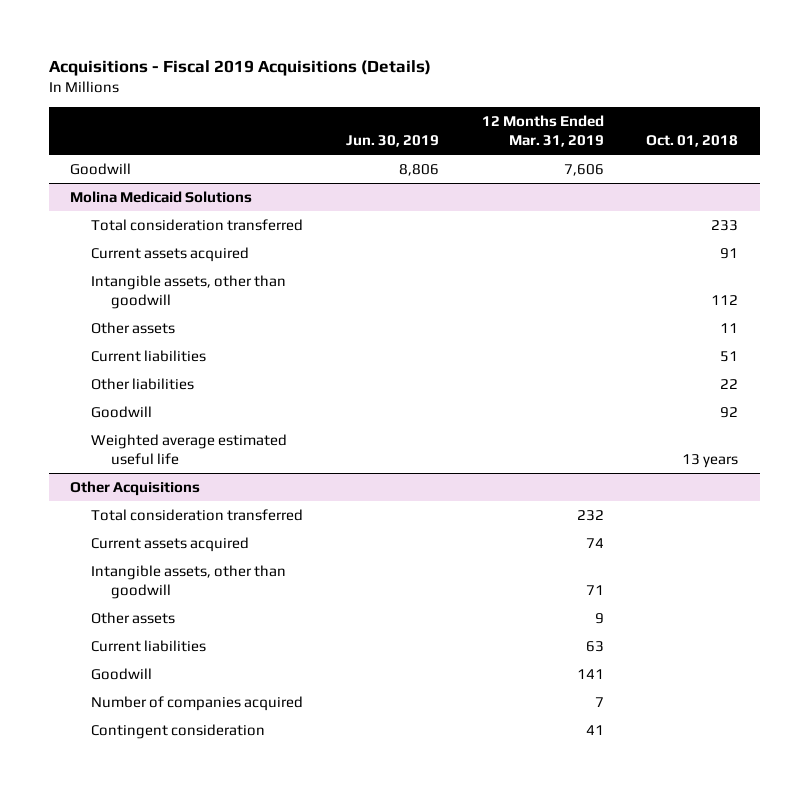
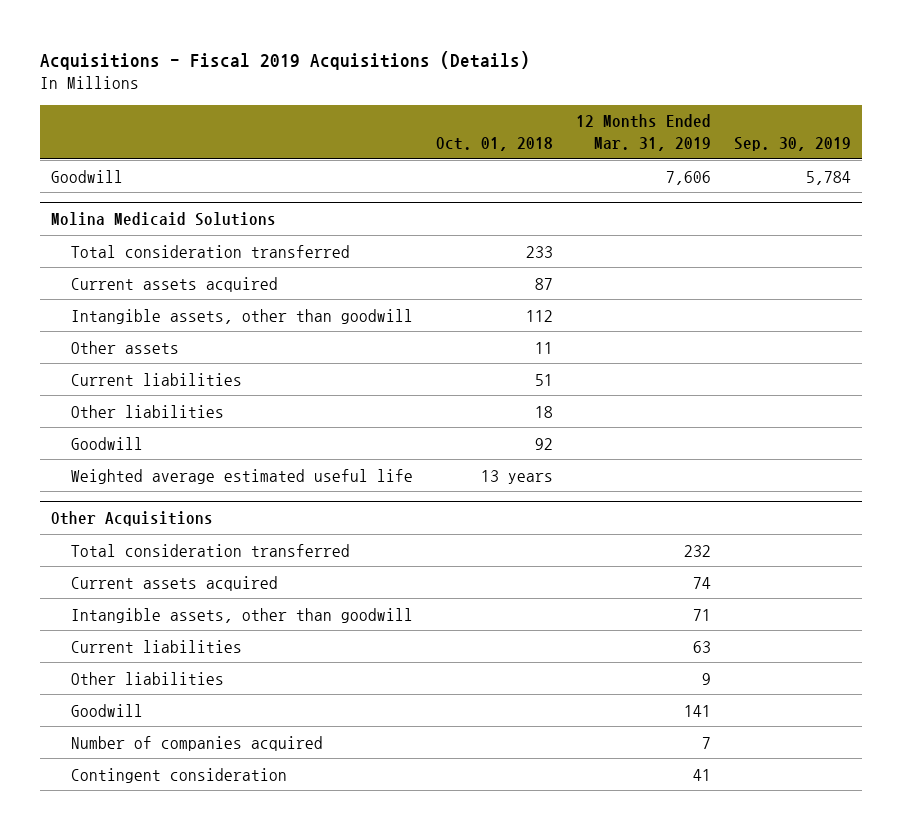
- | Jun. 30, 2019 | 12 Months Ended Mar. 31, 2019 | Oct. 01, 2018
+ | Oct. 01, 2018 | 12 Months Ended Mar. 31, 2019 | Sep. 30, 2019
@ Molina Medicaid Solutions
- Current assets acquired | | | 91
+ Current assets acquired | 87 | |
- Other liabilities | | | 22
+ Other liabilities | 18 | |
@ Other Acquisitions
- Other assets | | 9 |
+ Other liabilities | | 9 |

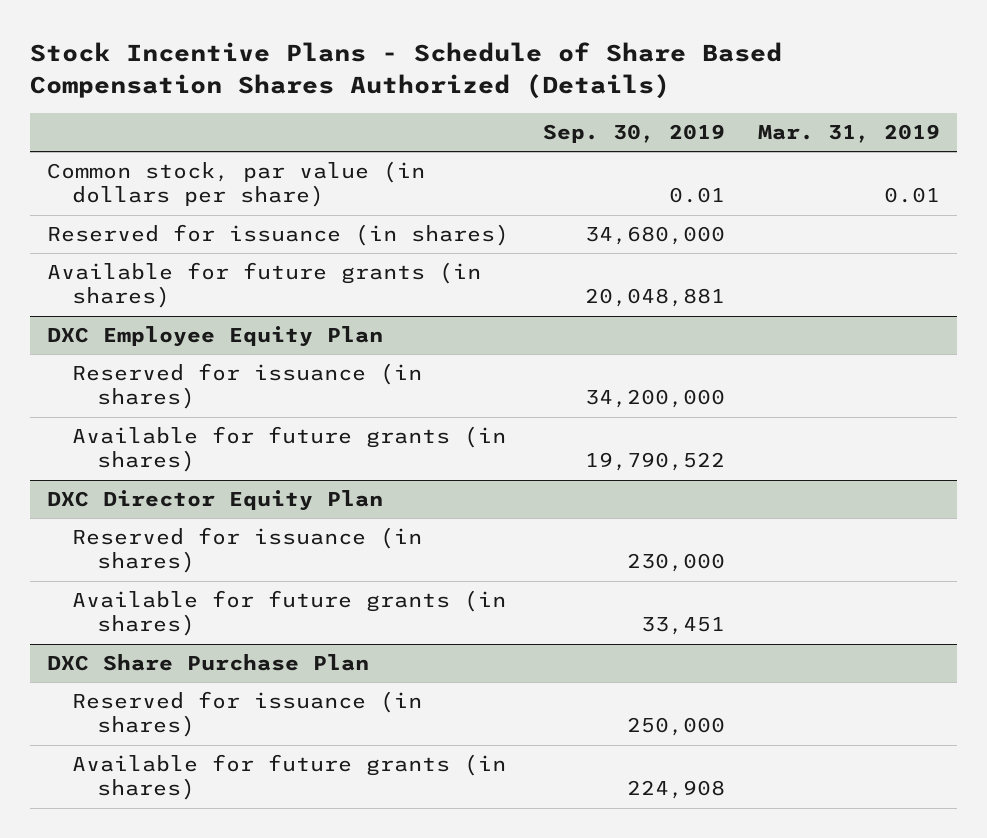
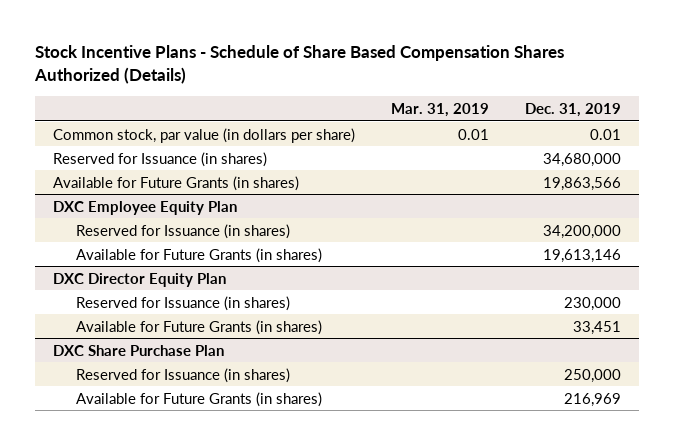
- | Sep. 30, 2019 | Mar. 31, 2019
+ | Mar. 31, 2019 | Dec. 31, 2019
- Reserved for issuance (in shares) | 34,680,000 |
- Available for future grants (in shares) | 20,048,881 |
+ Reserved for Issuance (in shares) | | 34,680,000
+ Available for Future Grants (in shares) | | 19,863,566
@ DXC Employee Equity Plan
- Reserved for issuance (in shares) | 34,200,000 |
- Available for future grants (in shares) | 19,790,522 |
+ Reserved for Issuance (in shares) | | 34,200,000
+ Available for Future Grants (in shares) | | 19,613,146
@ DXC Director Equity Plan
- Reserved for issuance (in shares) | 230,000 |
- Available for future grants (in shares) | 33,451 |
+ Reserved for Issuance (in shares) | | 230,000
+ Available for Future Grants (in shares) | | 33,451
@ DXC Share Purchase Plan
- Reserved for issuance (in shares) | 250,000 |
- Available for future grants (in shares) | 224,908 |
+ Reserved for Issuance (in shares) | | 250,000
+ Available for Future Grants (in shares) | | 216,969

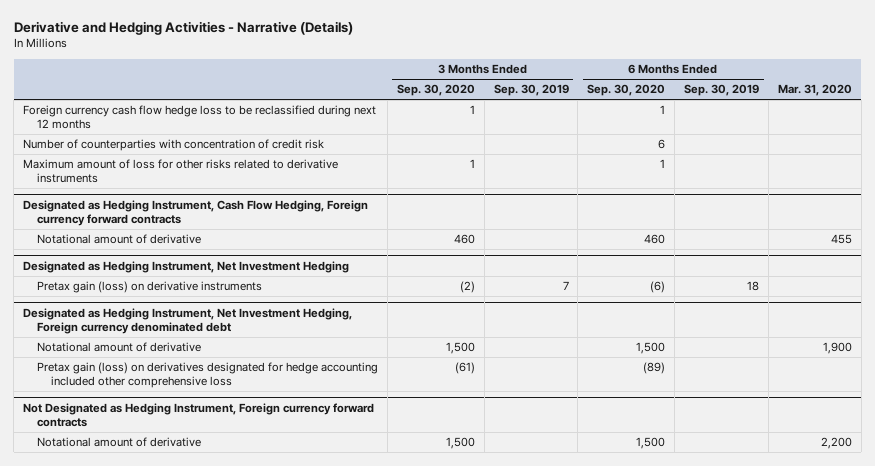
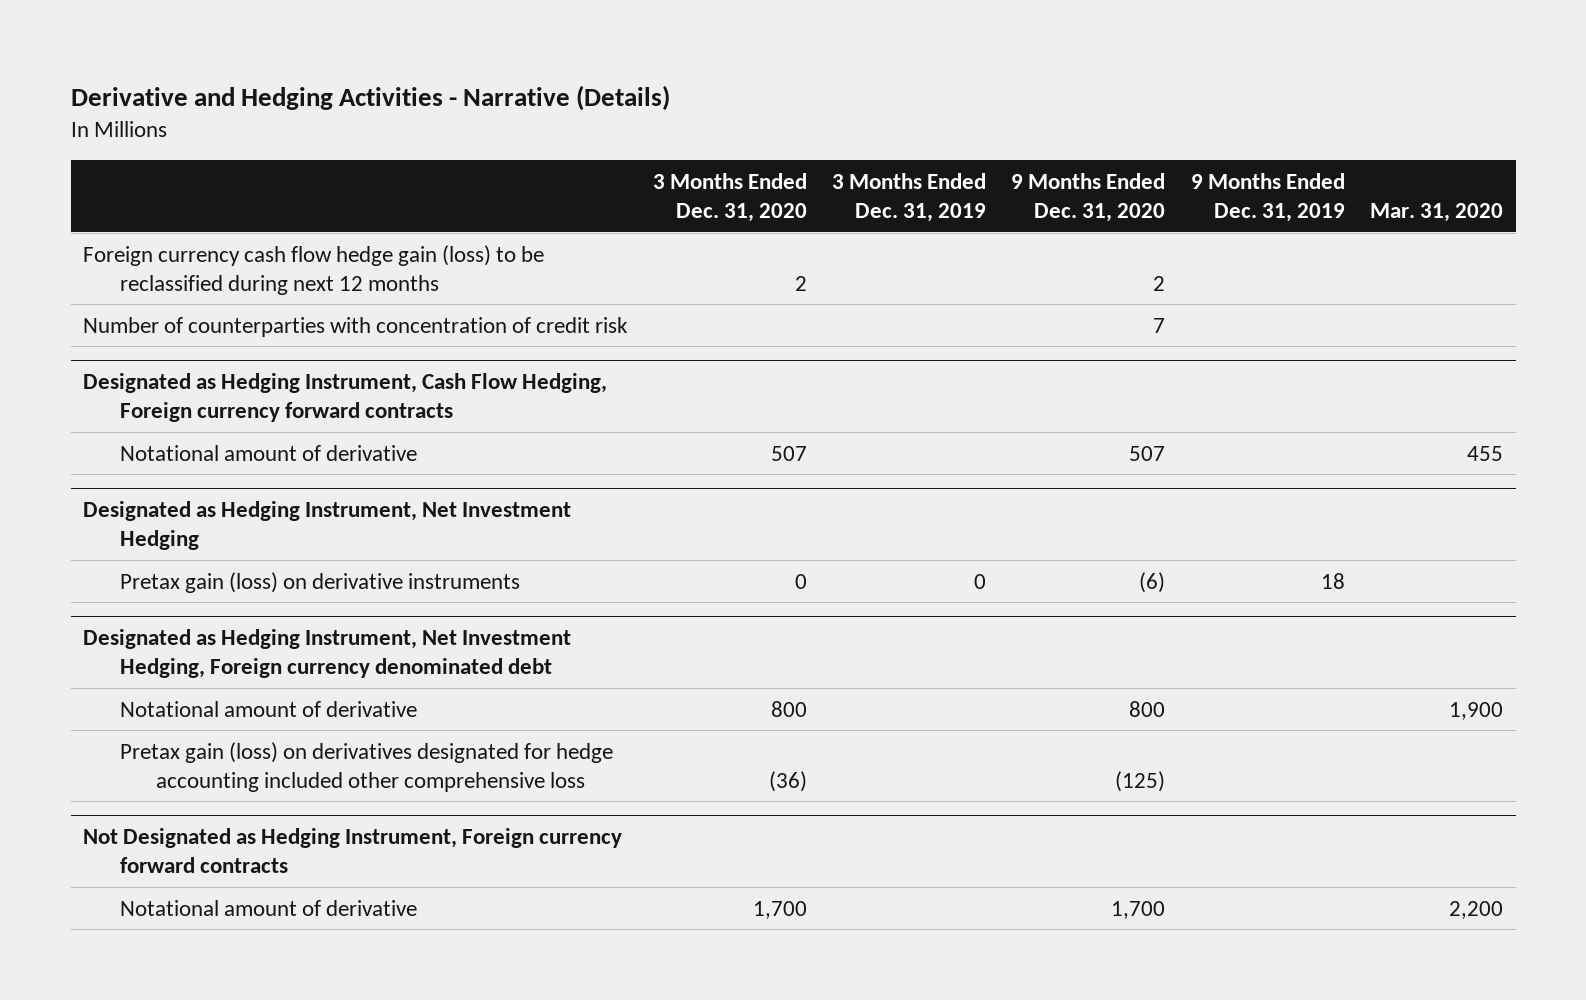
- | 3 Months Ended Sep. 30, 2020 | 3 Months Ended Sep. 30, 2019 | 6 Months Ended Sep. 30, 2020 | 6 Months Ended Sep. 30, 2019 | Mar. 31, 2020
+ | 3 Months Ended Dec. 31, 2020 | 3 Months Ended Dec. 31, 2019 | 9 Months Ended Dec. 31, 2020 | 9 Months Ended Dec. 31, 2019 | Mar. 31, 2020
- Foreign currency cash flow hedge loss to be reclassified during next 12 months | 1 | | 1 | |
+ Foreign currency cash flow hedge gain (loss) to be reclassified during next 12 months | 2 | | 2 | |
- Maximum amount of loss for other risks related to derivative instruments | 1 | | 1 | |

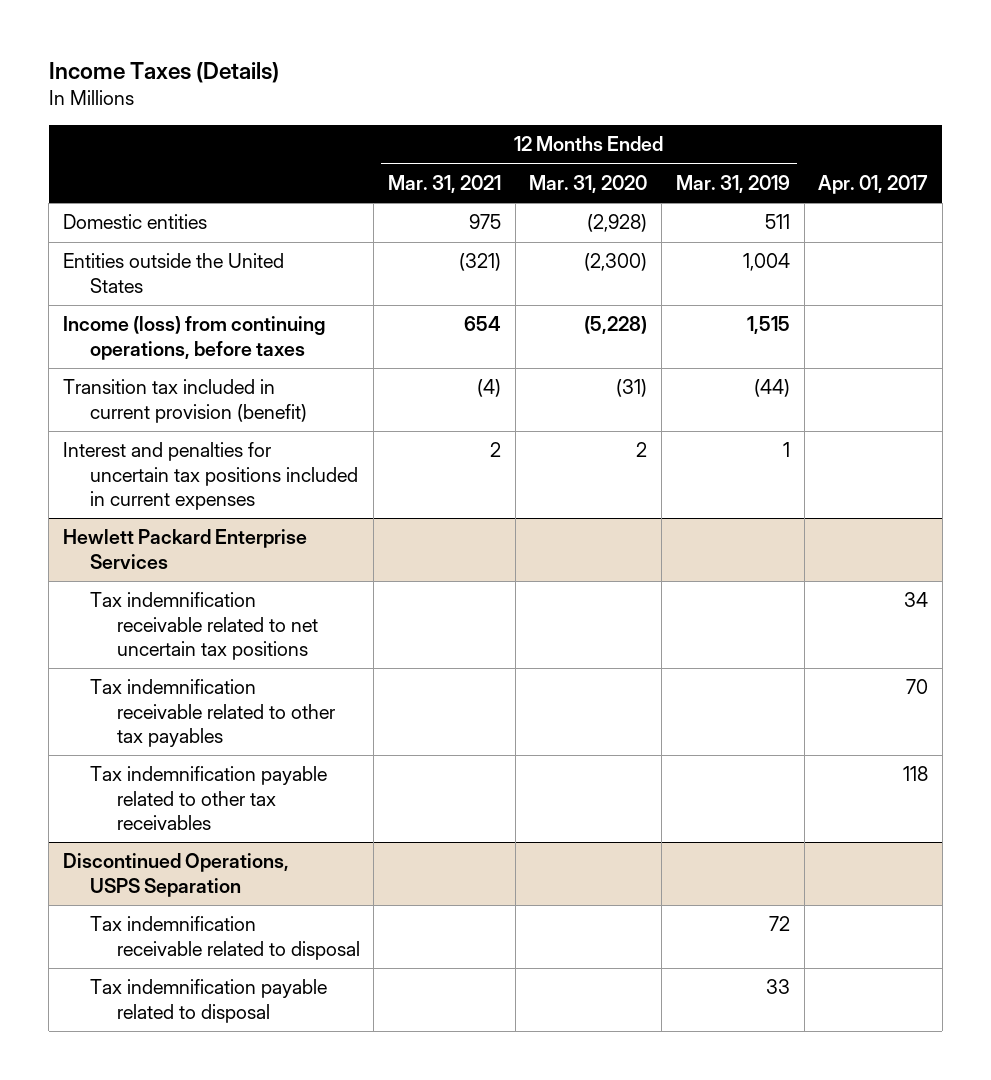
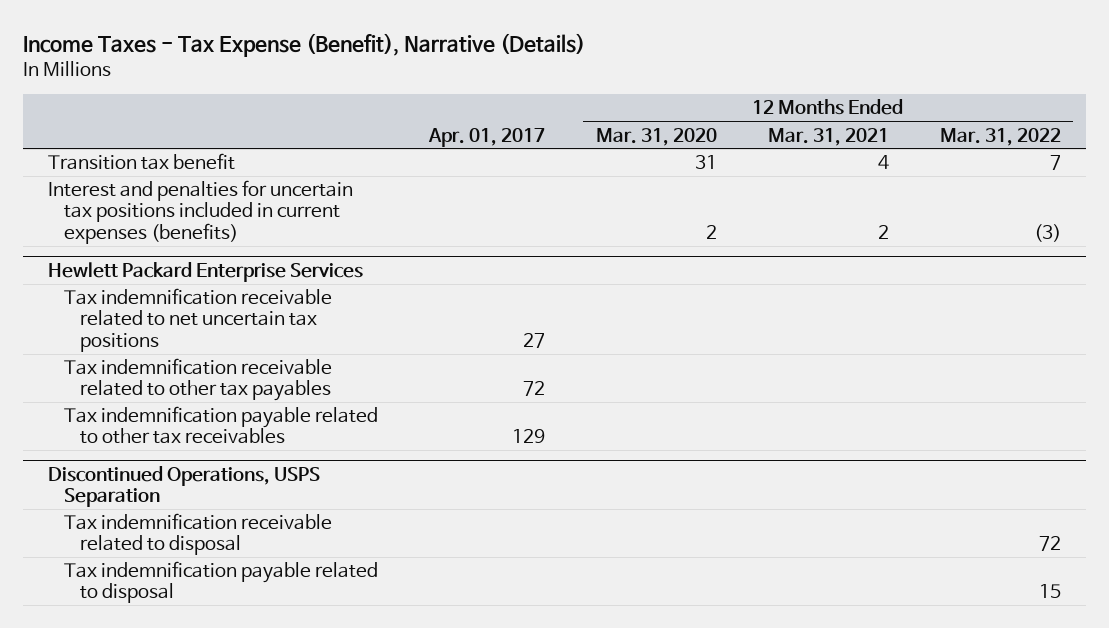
- Income Taxes (Details)
+ Income Taxes - Tax Expense (Benefit), Narrative (Details)
- | 12 Months Ended Mar. 31, 2021 | 12 Months Ended Mar. 31, 2020 | 12 Months Ended Mar. 31, 2019 | Apr. 01, 2017
+ | Apr. 01, 2017 | 12 Months Ended Mar. 31, 2020 | 12 Months Ended Mar. 31, 2021 | 12 Months Ended Mar. 31, 2022
- Domestic entities | 975 | (2,928) | 511 |
- Entities outside the United States | (321) | (2,300) | 1,004 |
- Income (loss) from continuing operations, before taxes | 654 | (5,228) | 1,515 |
- Transition tax included in current provision (benefit) | (4) | (31) | (44) |
- Interest and penalties for uncertain tax positions included in current expenses | 2 | 2 | 1 |
+ Transition tax benefit | | 31 | 4 | 7
+ Interest and penalties for uncertain tax positions included in current expenses (benefits) | | 2 | 2 | (3)
@ Hewlett Packard Enterprise Services
- Tax indemnification receivable related to net uncertain tax positions | | | | 34
- Tax indemnification receivable related to other tax payables | | | | 70
- Tax indemnification payable related to other tax receivables | | | | 118
+ Tax indemnification receivable related to net uncertain tax positions | 27 | | |
+ Tax indemnification receivable related to other tax payables | 72 | | |
+ Tax indemnification payable related to other tax receivables | 129 | | |

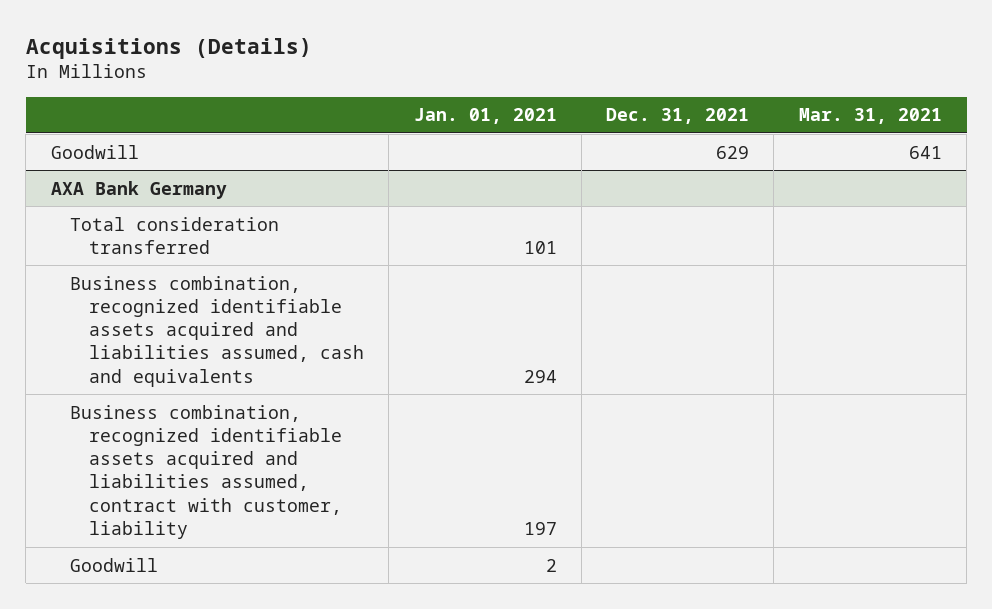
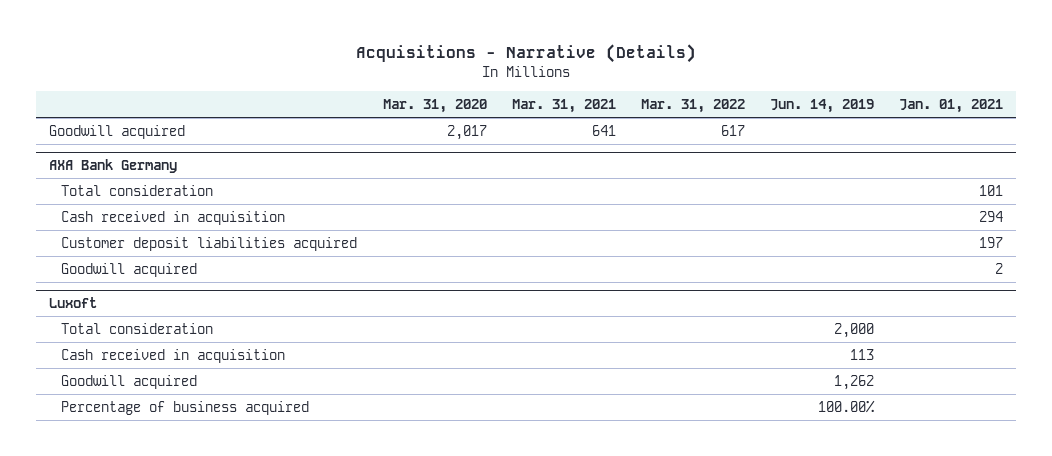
- Acquisitions (Details)
+ Acquisitions - Narrative (Details)
- | Jan. 01, 2021 | Dec. 31, 2021 | Mar. 31, 2021
+ | Mar. 31, 2020 | Mar. 31, 2021 | Mar. 31, 2022 | Jun. 14, 2019 | Jan. 01, 2021
- Goodwill | | 629 | 641
+ Goodwill acquired | 2,017 | 641 | 617 | |
@ AXA Bank Germany
- Total consideration transferred | 101 | |
- Business combination, recognized identifiable assets acquired and liabilities assumed, cash and equivalents | 294 | |
- Business combination, recognized identifiable assets acquired and liabilities assumed, contract with customer, liability | 197 | |
- Goodwill | 2 | |
+ Total consideration | | | | | 101
+ Cash received in acquisition | | | | | 294
+ Customer deposit liabilities acquired | | | | | 197
+ Goodwill acquired | | | | | 2
+ Luxoft
+ Total consideration | | | | 2,000 |
+ Cash received in acquisition | | | | 113 |
+ Goodwill acquired | | | | 1,262 |
+ Percentage of business acquired | | | | 100.00% |

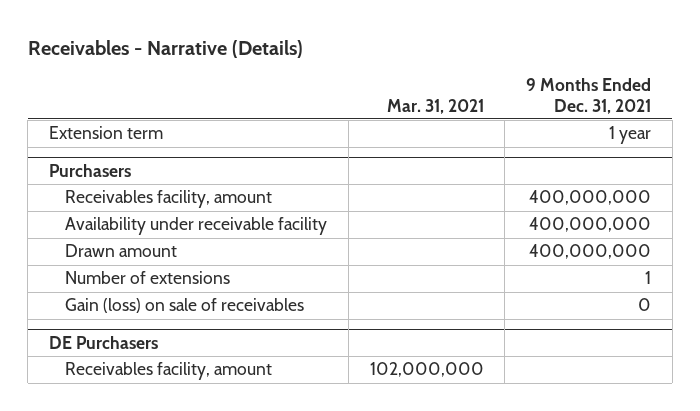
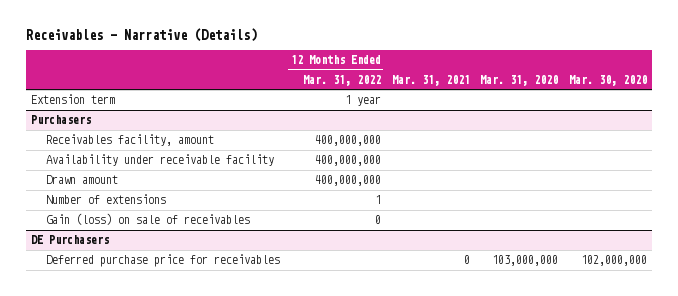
- | Mar. 31, 2021 | 9 Months Ended Dec. 31, 2021
+ | 12 Months Ended Mar. 31, 2022 | Mar. 31, 2021 | Mar. 31, 2020 | Mar. 30, 2020
@ DE Purchasers
- Receivables facility, amount | 102,000,000 |
+ Deferred purchase price for receivables | | 0 | 103,000,000 | 102,000,000

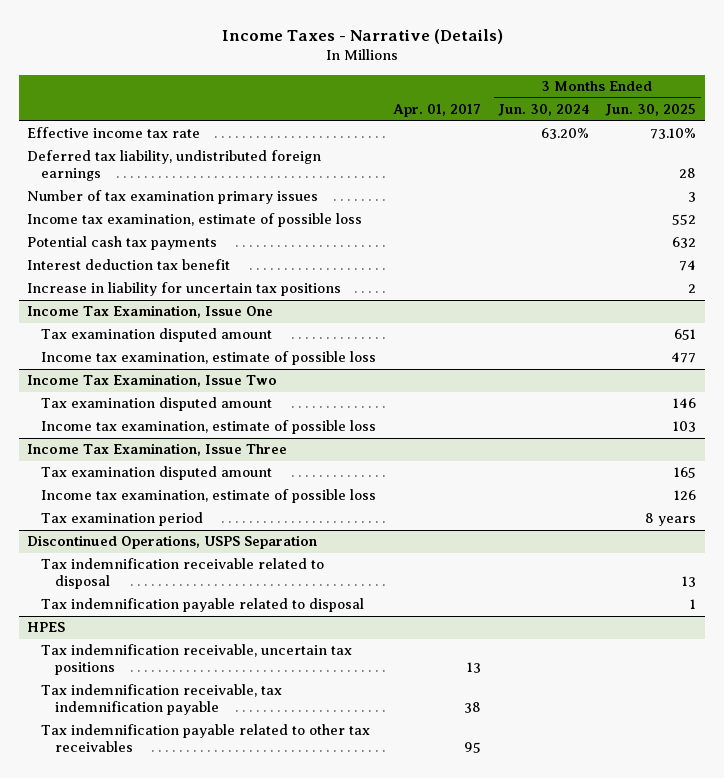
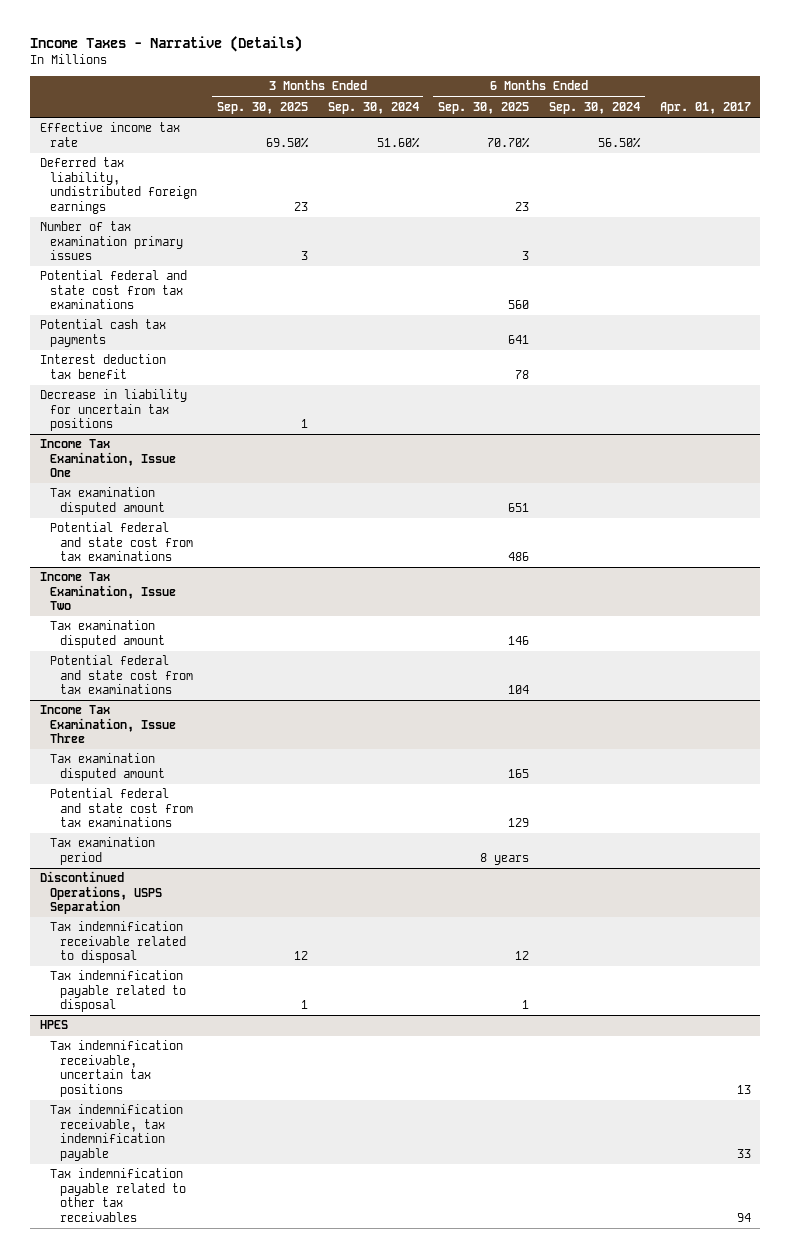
- | Apr. 01, 2017 | 3 Months Ended Jun. 30, 2024 | 3 Months Ended Jun. 30, 2025
+ | 3 Months Ended Sep. 30, 2025 | 3 Months Ended Sep. 30, 2024 | 6 Months Ended Sep. 30, 2025 | 6 Months Ended Sep. 30, 2024 | Apr. 01, 2017
- Income tax examination, estimate of possible loss | | | 552
+ Potential federal and state cost from tax examinations | | | 560 | |
- Increase in liability for uncertain tax positions | | | 2
+ Decrease in liability for uncertain tax positions | 1 | | | |
@ Income Tax Examination, Issue One
- Income tax examination, estimate of possible loss | | | 477
+ Potential federal and state cost from tax examinations | | | 486 | |
@ Income Tax Examination, Issue Two
- Income tax examination, estimate of possible loss | | | 103
+ Potential federal and state cost from tax examinations | | | 104 | |
@ Income Tax Examination, Issue Three
- Income tax examination, estimate of possible loss | | | 126
+ Potential federal and state cost from tax examinations | | | 129 | |
@ HPES
- Tax indemnification receivable, tax indemnification payable | 38 | |
- Tax indemnification payable related to other tax receivables | 95 | |
+ Tax indemnification receivable, tax indemnification payable | | | | | 33
+ Tax indemnification payable related to other tax receivables | | | | | 94

